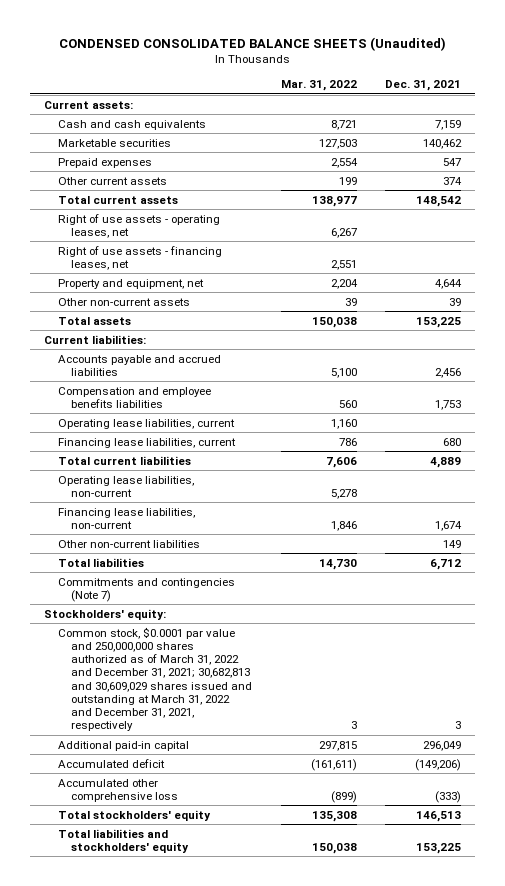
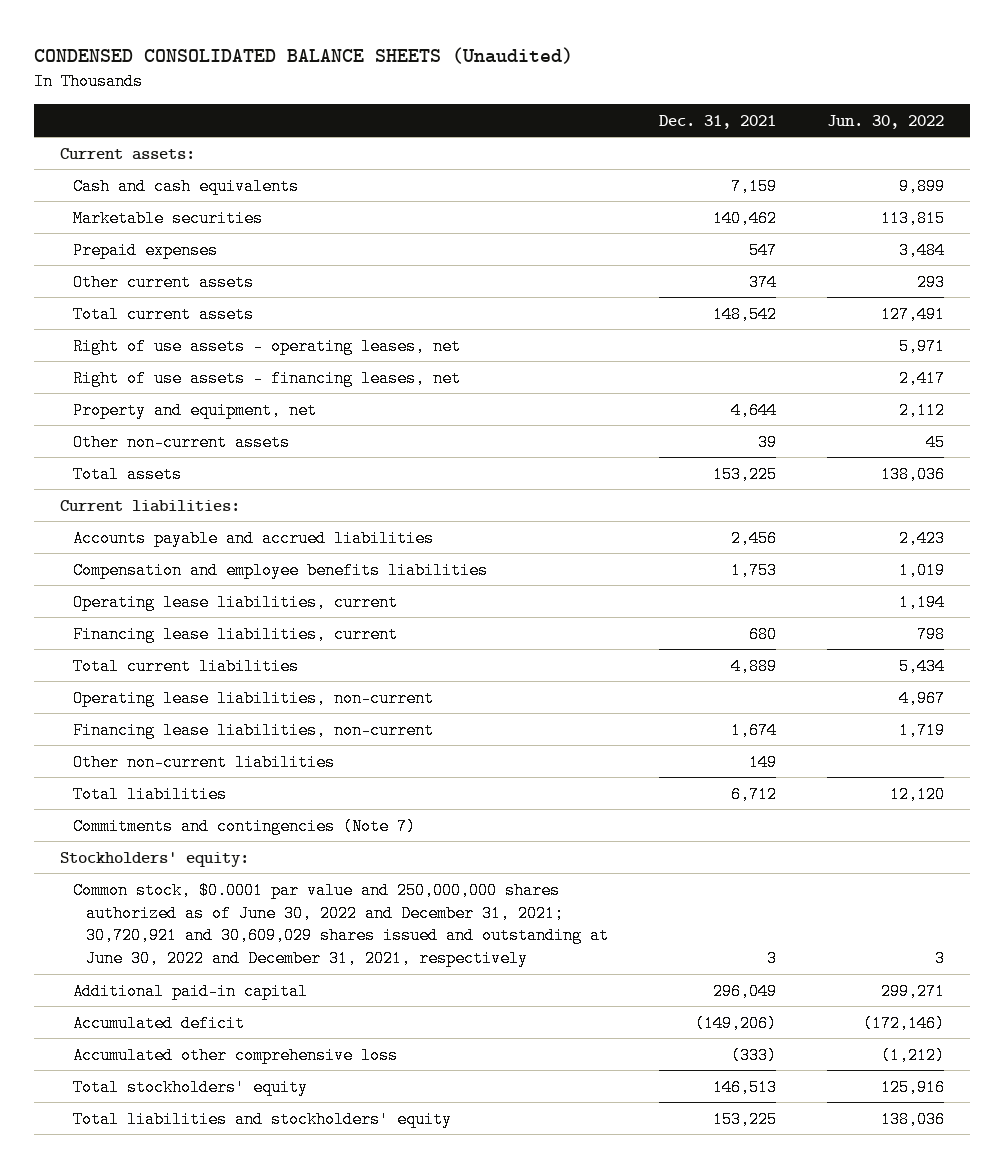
- | Mar. 31, 2022 | Dec. 31, 2021
+ | Dec. 31, 2021 | Jun. 30, 2022
- Common stock, $0.0001 par value and 250,000,000 shares authorized as of March 31, 2022 and December 31, 2021; 30,682,813 and 30,609,029 shares issued and outstanding at March 31, 2022 and December 31, 2021, respectively | 3 | 3
+ Common stock, $0.0001 par value and 250,000,000 shares authorized as of June 30, 2022 and December 31, 2021; 30,720,921 and 30,609,029 shares issued and outstanding at June 30, 2022 and December 31, 2021, respectively | 3 | 3

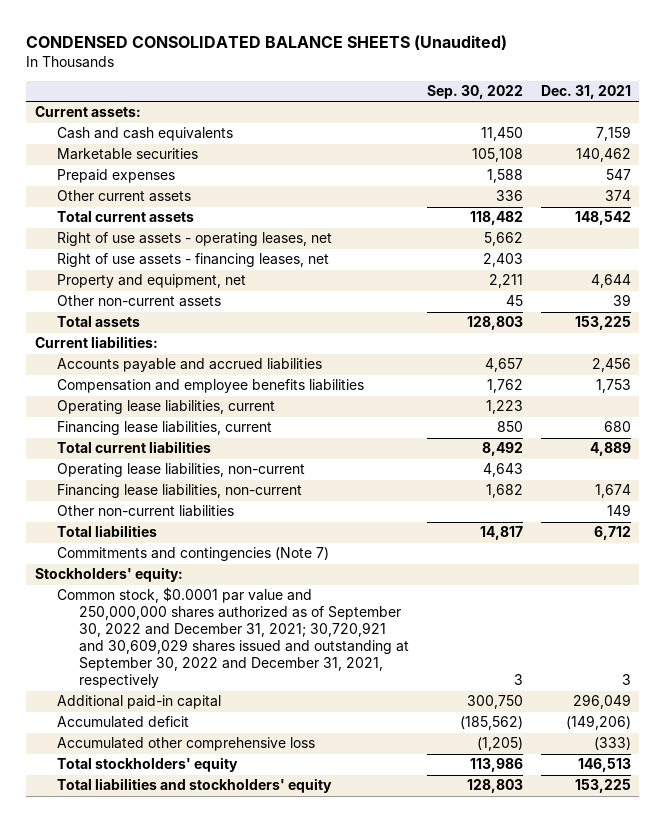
- | Dec. 31, 2021 | Jun. 30, 2022
+ | Sep. 30, 2022 | Dec. 31, 2021
- Common stock, $0.0001 par value and 250,000,000 shares authorized as of June 30, 2022 and December 31, 2021; 30,720,921 and 30,609,029 shares issued and outstanding at June 30, 2022 and December 31, 2021, respectively | 3 | 3
+ Common stock, $0.0001 par value and 250,000,000 shares authorized as of September 30, 2022 and December 31, 2021; 30,720,921 and 30,609,029 shares issued and outstanding at September 30, 2022 and December 31, 2021, respectively | 3 | 3

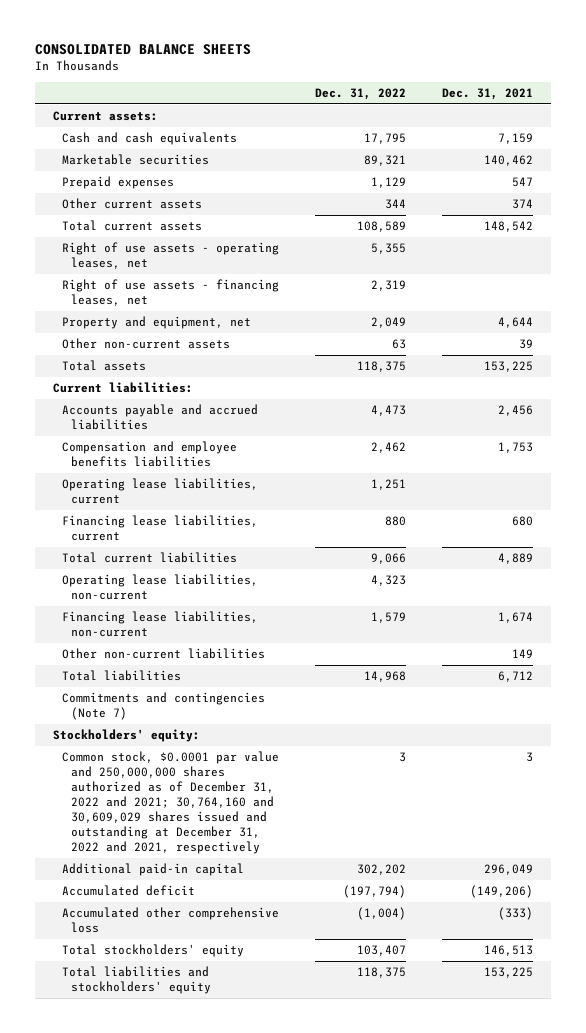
- CONDENSED CONSOLIDATED BALANCE SHEETS (Unaudited)
+ CONSOLIDATED BALANCE SHEETS
- | Sep. 30, 2022 | Dec. 31, 2021
+ | Dec. 31, 2022 | Dec. 31, 2021
- Common stock, $0.0001 par value and 250,000,000 shares authorized as of September 30, 2022 and December 31, 2021; 30,720,921 and 30,609,029 shares issued and outstanding at September 30, 2022 and December 31, 2021, respectively | 3 | 3
+ Common stock, $0.0001 par value and 250,000,000 shares authorized as of December 31, 2022 and 2021; 30,764,160 and 30,609,029 shares issued and outstanding at December 31, 2022 and 2021, respectively | 3 | 3

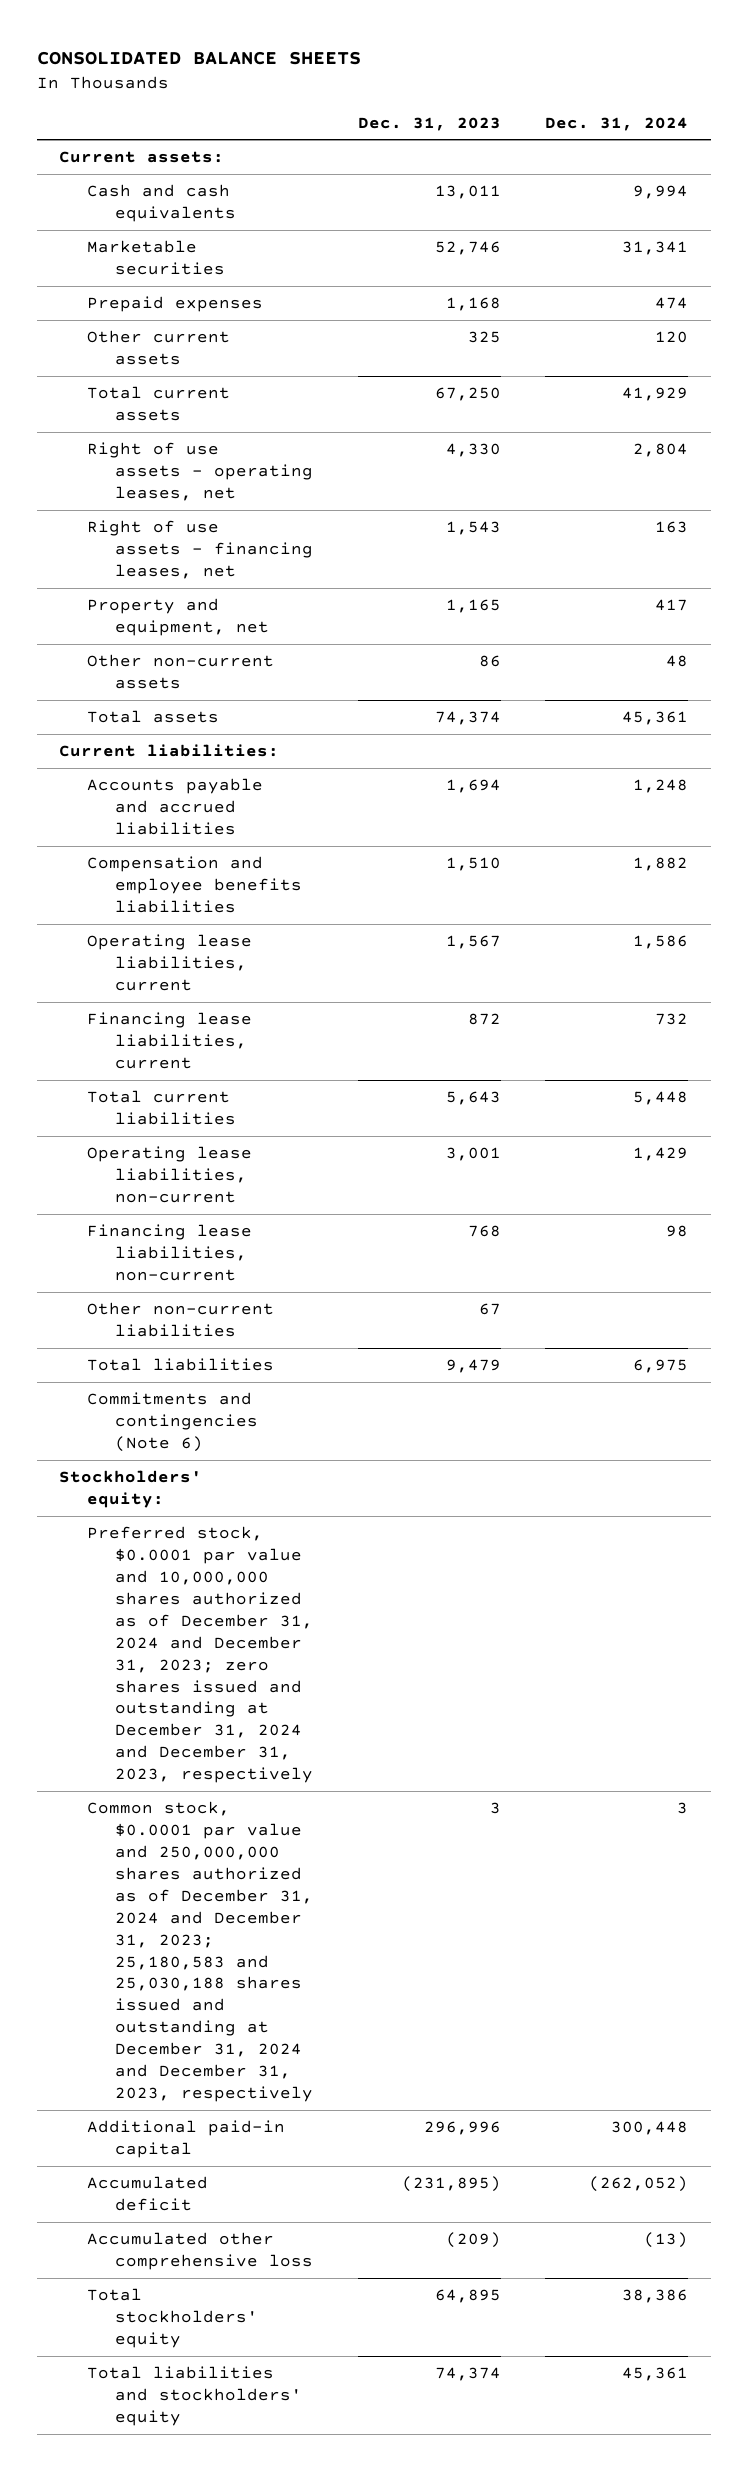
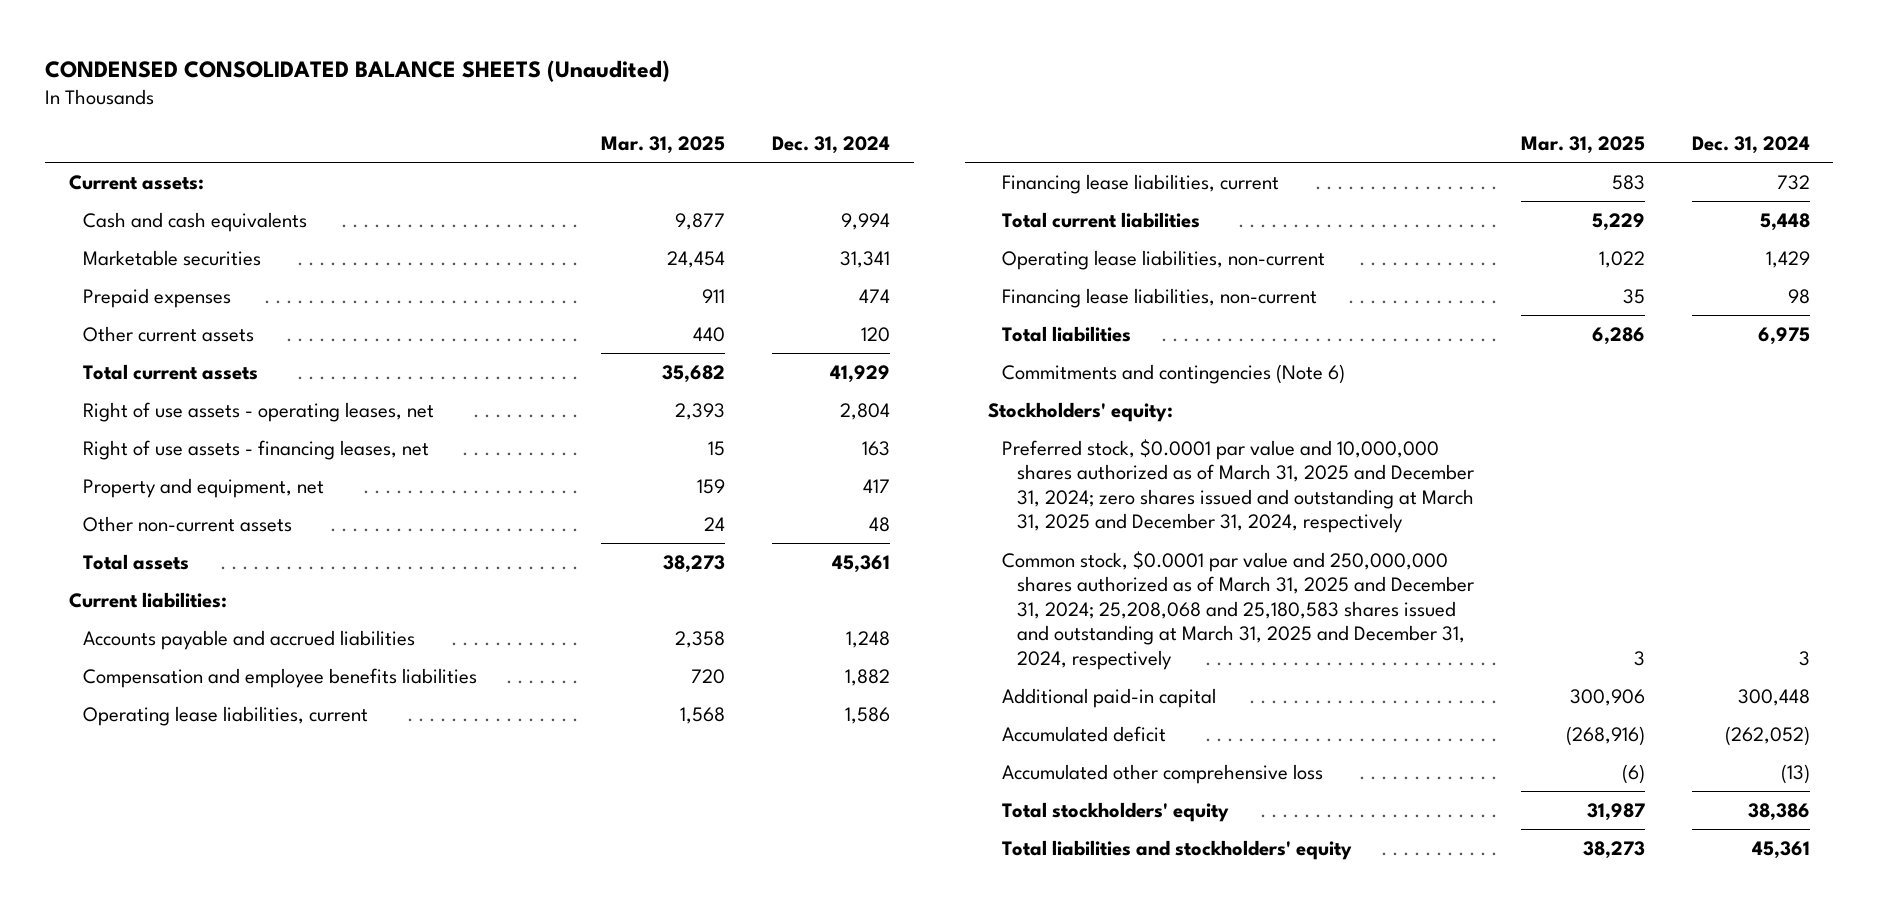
- CONSOLIDATED BALANCE SHEETS
+ CONDENSED CONSOLIDATED BALANCE SHEETS (Unaudited)
- | Dec. 31, 2023 | Dec. 31, 2024
+ | Mar. 31, 2025 | Dec. 31, 2024
- Other non-current liabilities | 67 |
- Preferred stock, $0.0001 par value and 10,000,000 shares authorized as of December 31, 2024 and December 31, 2023; zero shares issued and outstanding at December 31, 2024 and December 31, 2023, respectively
- Common stock, $0.0001 par value and 250,000,000 shares authorized as of December 31, 2024 and December 31, 2023; 25,180,583 and 25,030,188 shares issued and outstanding at December 31, 2024 and December 31, 2023, respectively | 3 | 3
+ Preferred stock, $0.0001 par value and 10,000,000 shares authorized as of March 31, 2025 and December 31, 2024; zero shares issued and outstanding at March 31, 2025 and December 31, 2024, respectively
+ Common stock, $0.0001 par value and 250,000,000 shares authorized as of March 31, 2025 and December 31, 2024; 25,208,068 and 25,180,583 shares issued and outstanding at March 31, 2025 and December 31, 2024, respectively | 3 | 3

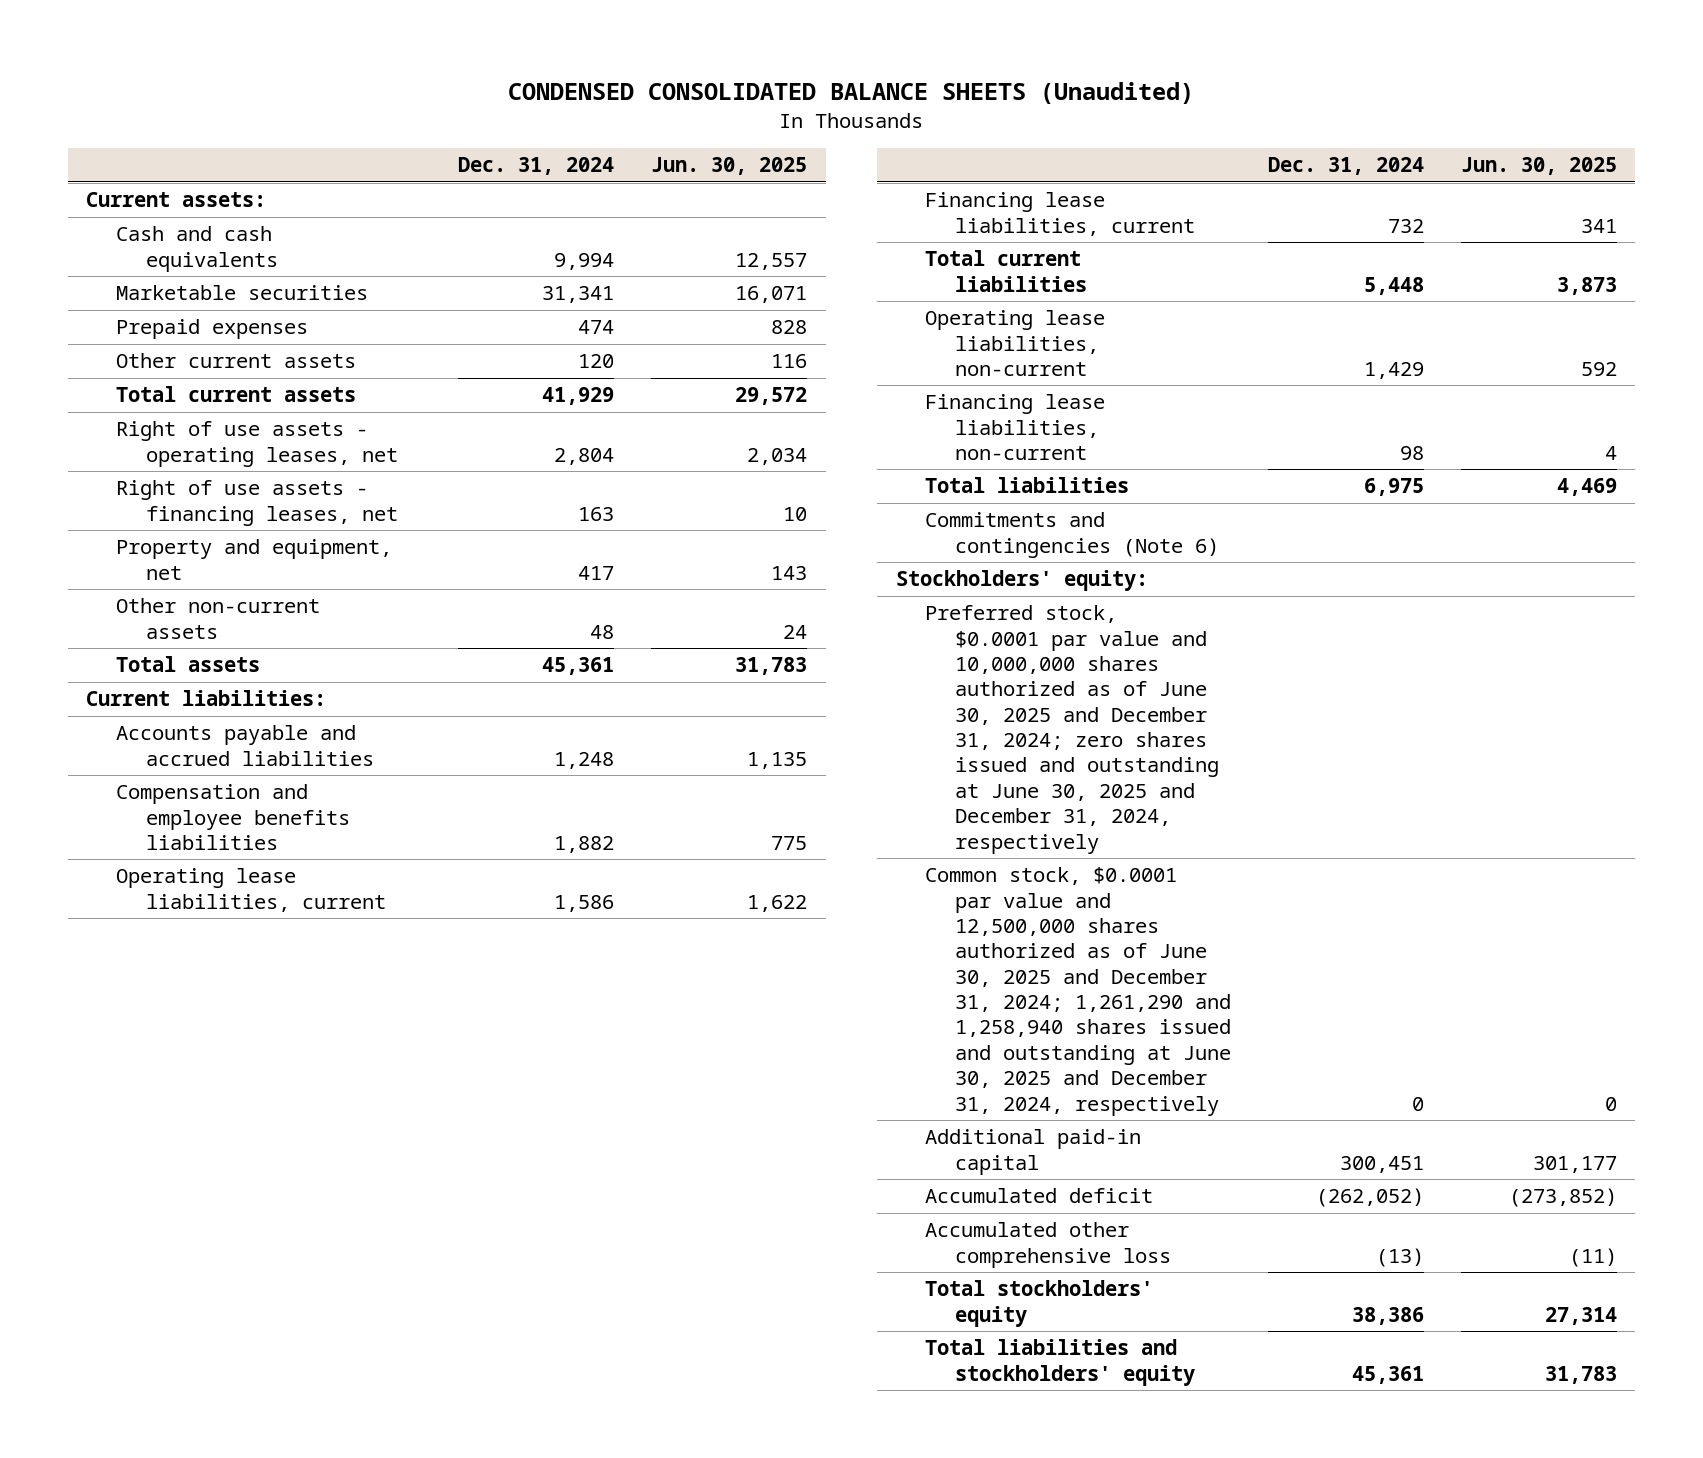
- | Mar. 31, 2025 | Dec. 31, 2024
+ | Dec. 31, 2024 | Jun. 30, 2025
- Preferred stock, $0.0001 par value and 10,000,000 shares authorized as of March 31, 2025 and December 31, 2024; zero shares issued and outstanding at March 31, 2025 and December 31, 2024, respectively
- Common stock, $0.0001 par value and 250,000,000 shares authorized as of March 31, 2025 and December 31, 2024; 25,208,068 and 25,180,583 shares issued and outstanding at March 31, 2025 and December 31, 2024, respectively | 3 | 3
- Additional paid-in capital | 300,906 | 300,448
+ Preferred stock, $0.0001 par value and 10,000,000 shares authorized as of June 30, 2025 and December 31, 2024; zero shares issued and outstanding at June 30, 2025 and December 31, 2024, respectively
+ Common stock, $0.0001 par value and 12,500,000 shares authorized as of June 30, 2025 and December 31, 2024; 1,261,290 and 1,258,940 shares issued and outstanding at June 30, 2025 and December 31, 2024, respectively | 0 | 0
+ Additional paid-in capital | 300,451 | 301,177

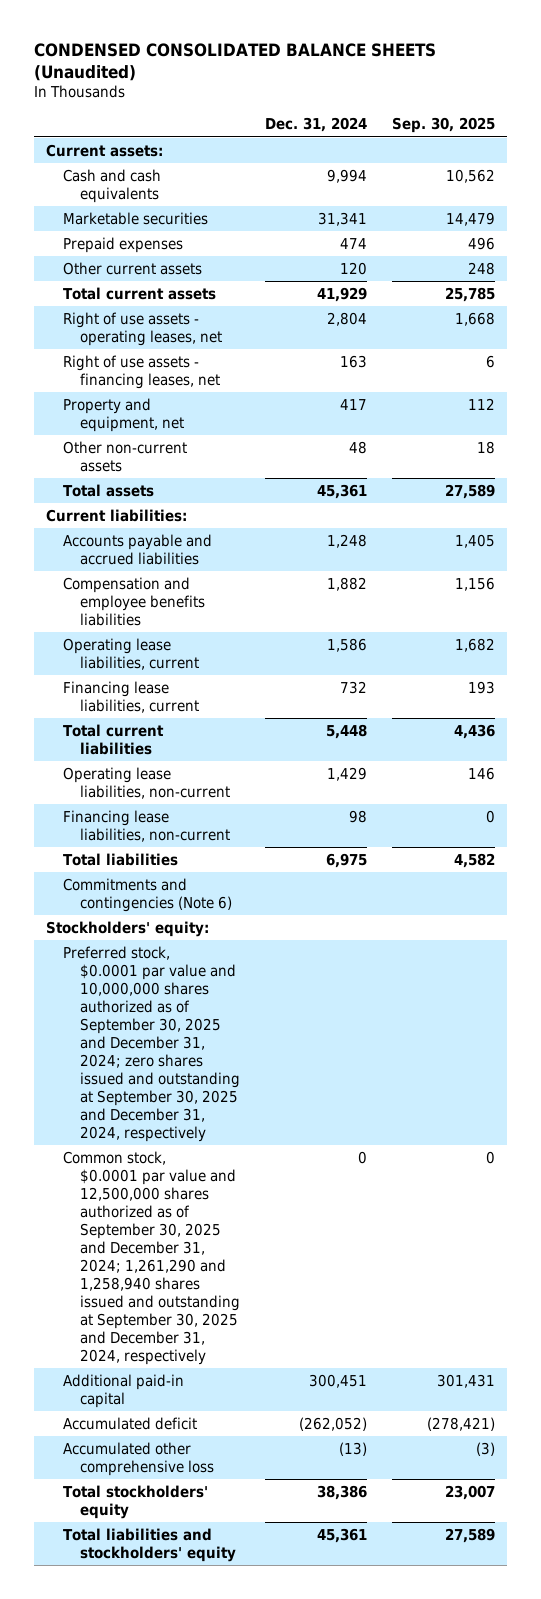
- | Dec. 31, 2024 | Jun. 30, 2025
+ | Dec. 31, 2024 | Sep. 30, 2025
- Preferred stock, $0.0001 par value and 10,000,000 shares authorized as of June 30, 2025 and December 31, 2024; zero shares issued and outstanding at June 30, 2025 and December 31, 2024, respectively
- Common stock, $0.0001 par value and 12,500,000 shares authorized as of June 30, 2025 and December 31, 2024; 1,261,290 and 1,258,940 shares issued and outstanding at June 30, 2025 and December 31, 2024, respectively | 0 | 0
+ Preferred stock, $0.0001 par value and 10,000,000 shares authorized as of September 30, 2025 and December 31, 2024; zero shares issued and outstanding at September 30, 2025 and December 31, 2024, respectively
+ Common stock, $0.0001 par value and 12,500,000 shares authorized as of September 30, 2025 and December 31, 2024; 1,261,290 and 1,258,940 shares issued and outstanding at September 30, 2025 and December 31, 2024, respectively | 0 | 0

